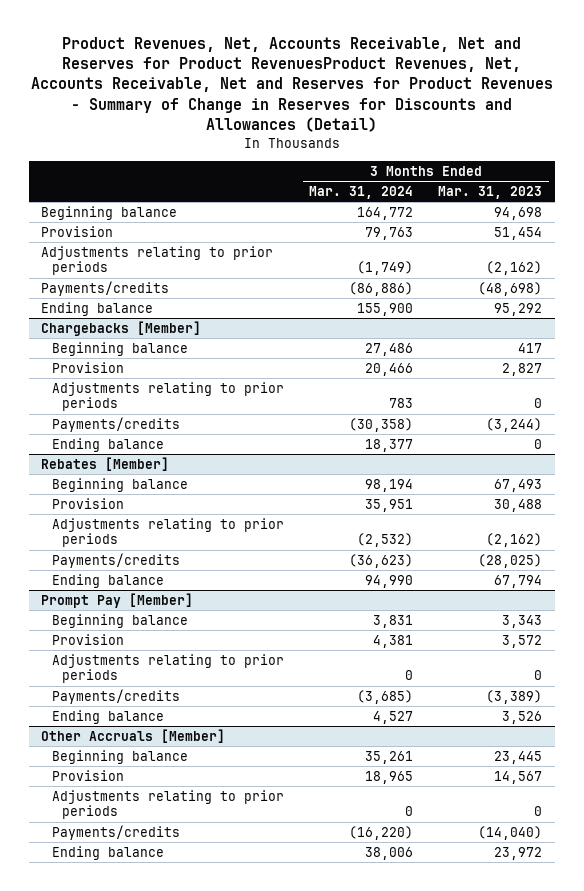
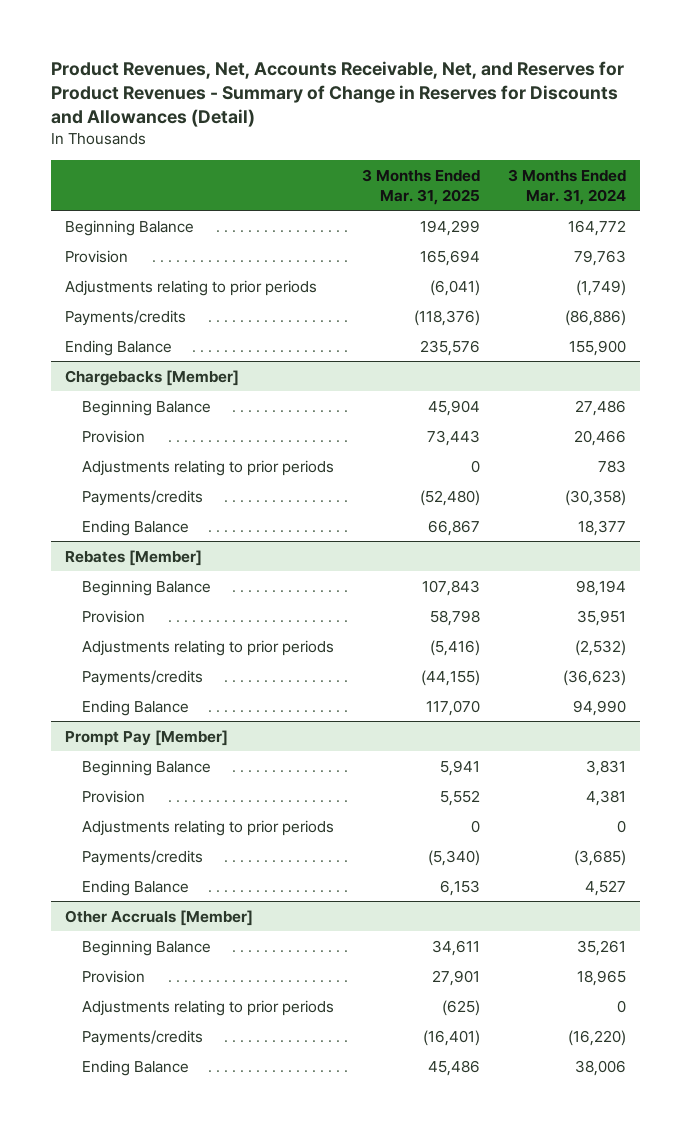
- Product Revenues, Net, Accounts Receivable, Net and Reserves for Product RevenuesProduct Revenues, Net, Accounts Receivable, Net and Reserves for Product Revenues - Summary of Change in Reserves for Discounts and Allowances (Detail)
+ Product Revenues, Net, Accounts Receivable, Net, and Reserves for Product Revenues - Summary of Change in Reserves for Discounts and Allowances (Detail)
- | 3 Months Ended Mar. 31, 2024 | 3 Months Ended Mar. 31, 2023
+ | 3 Months Ended Mar. 31, 2025 | 3 Months Ended Mar. 31, 2024
- Beginning balance | 164,772 | 94,698
+ Beginning Balance | 194,299 | 164,772
- Ending balance | 155,900 | 95,292
+ Ending Balance | 235,576 | 155,900
@ Chargebacks [Member]
- Beginning balance | 27,486 | 417
+ Beginning Balance | 45,904 | 27,486
- Ending balance | 18,377 | 0
+ Ending Balance | 66,867 | 18,377
@ Rebates [Member]
- Beginning balance | 98,194 | 67,493
+ Beginning Balance | 107,843 | 98,194
- Ending balance | 94,990 | 67,794
+ Ending Balance | 117,070 | 94,990
@ Prompt Pay [Member]
- Beginning balance | 3,831 | 3,343
+ Beginning Balance | 5,941 | 3,831
- Ending balance | 4,527 | 3,526
+ Ending Balance | 6,153 | 4,527
@ Other Accruals [Member]
- Beginning balance | 35,261 | 23,445
+ Beginning Balance | 34,611 | 35,261
- Ending balance | 38,006 | 23,972
+ Ending Balance | 45,486 | 38,006

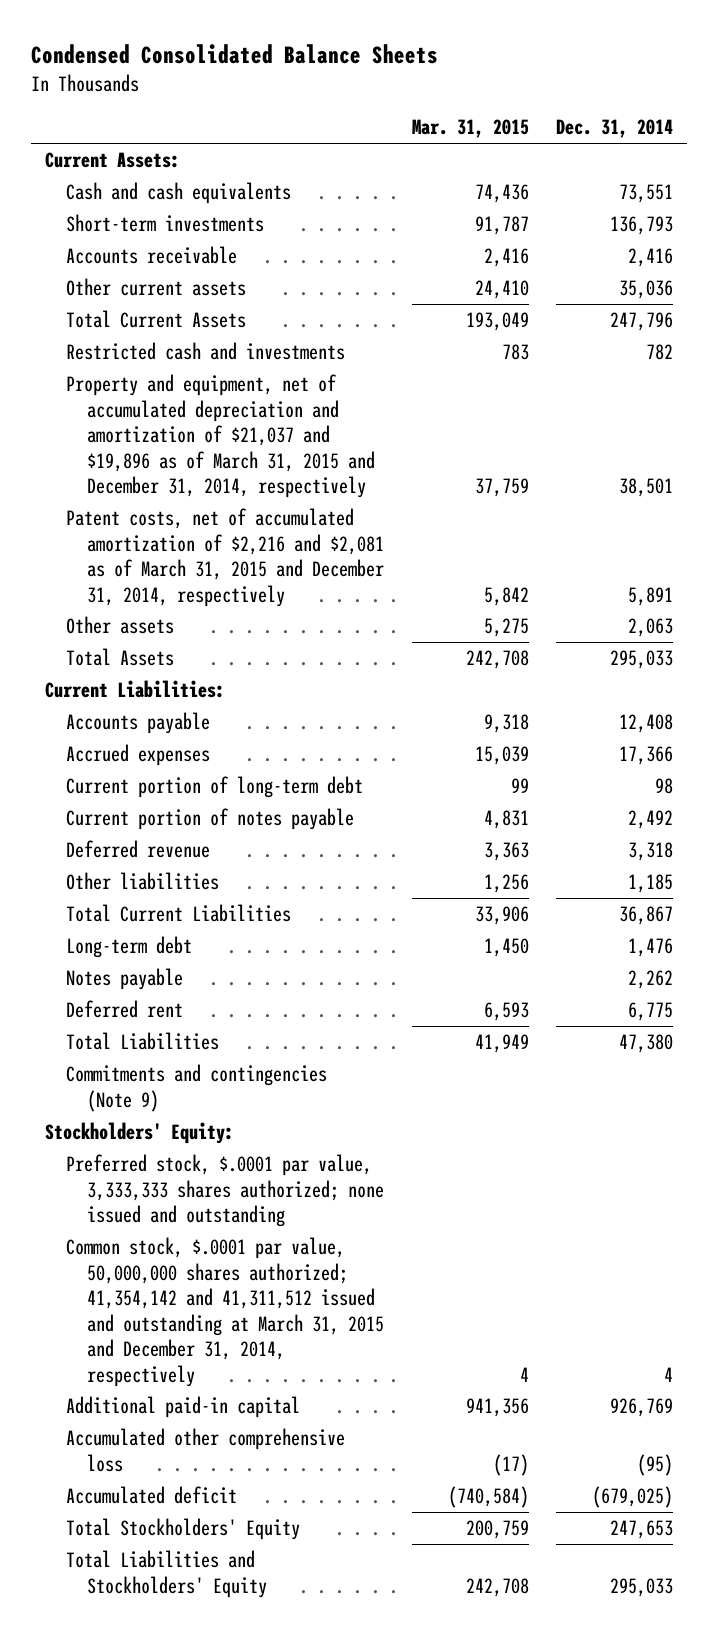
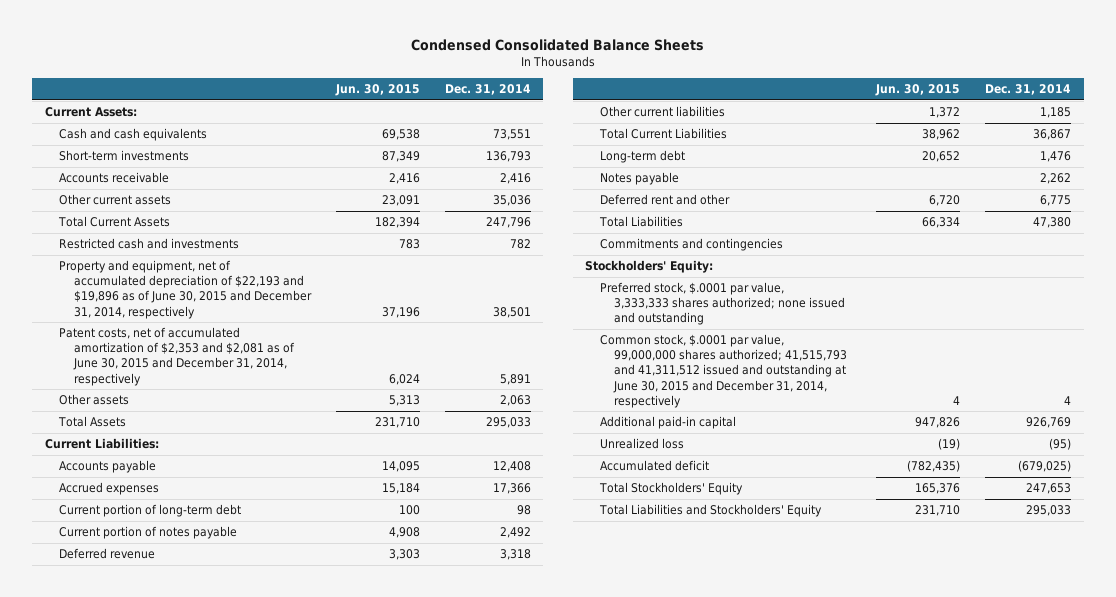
- | Mar. 31, 2015 | Dec. 31, 2014
+ | Jun. 30, 2015 | Dec. 31, 2014
- Property and equipment, net of accumulated depreciation and amortization of $21,037 and $19,896 as of March 31, 2015 and December 31, 2014, respectively | 37,759 | 38,501
- Patent costs, net of accumulated amortization of $2,216 and $2,081 as of March 31, 2015 and December 31, 2014, respectively | 5,842 | 5,891
+ Property and equipment, net of accumulated depreciation of $22,193 and $19,896 as of June 30, 2015 and December 31, 2014, respectively | 37,196 | 38,501
+ Patent costs, net of accumulated amortization of $2,353 and $2,081 as of June 30, 2015 and December 31, 2014, respectively | 6,024 | 5,891
- Other liabilities | 1,256 | 1,185
+ Other current liabilities | 1,372 | 1,185
- Deferred rent | 6,593 | 6,775
+ Deferred rent and other | 6,720 | 6,775
- Commitments and contingencies (Note 9)
+ Commitments and contingencies
- Common stock, $.0001 par value, 50,000,000 shares authorized; 41,354,142 and 41,311,512 issued and outstanding at March 31, 2015 and December 31, 2014, respectively | 4 | 4
+ Common stock, $.0001 par value, 99,000,000 shares authorized; 41,515,793 and 41,311,512 issued and outstanding at June 30, 2015 and December 31, 2014, respectively | 4 | 4
- Accumulated other comprehensive loss | (17) | (95)
+ Unrealized loss | (19) | (95)

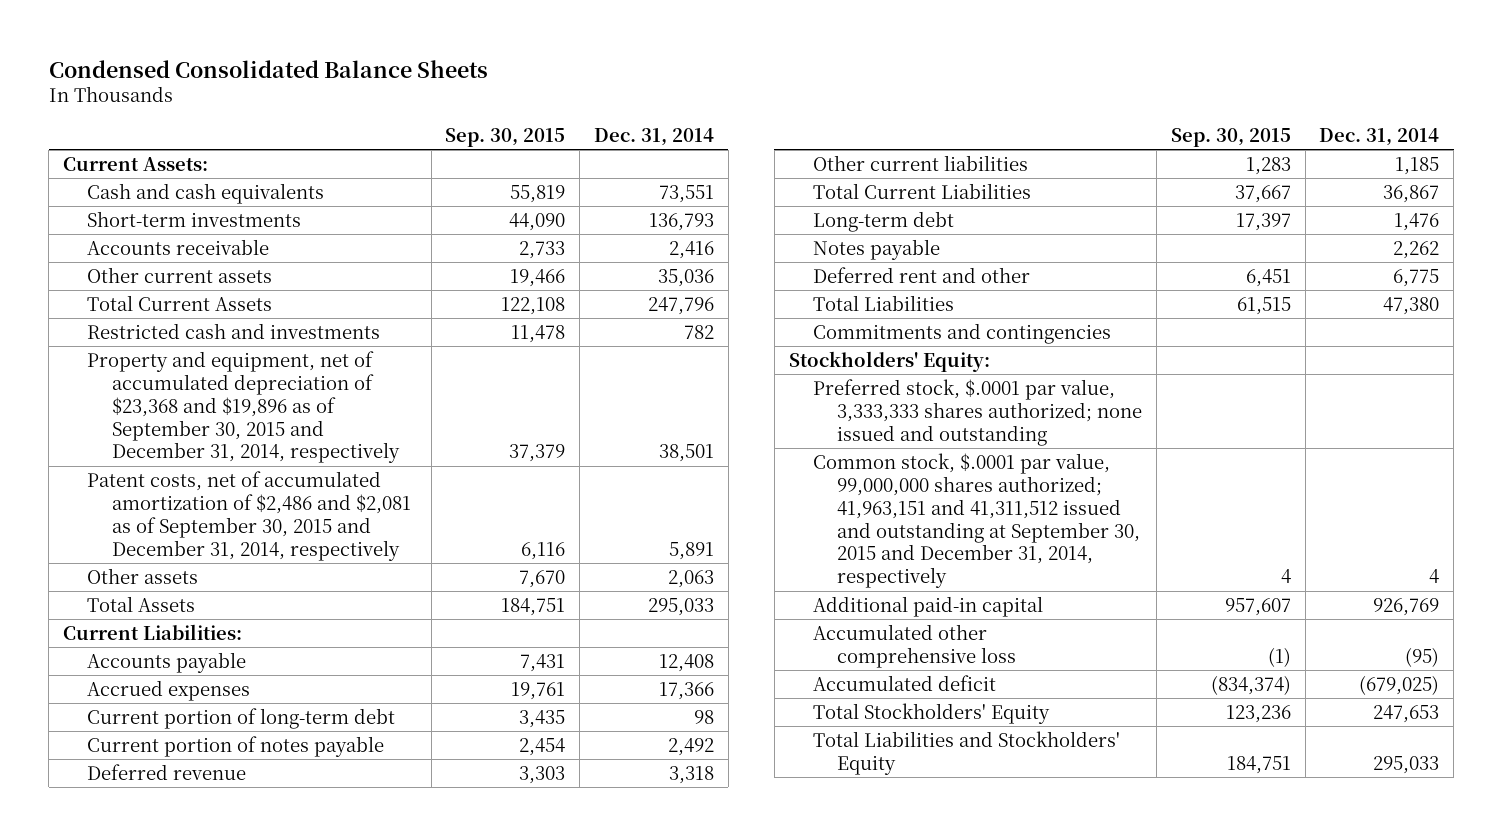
- | Jun. 30, 2015 | Dec. 31, 2014
+ | Sep. 30, 2015 | Dec. 31, 2014
- Property and equipment, net of accumulated depreciation of $22,193 and $19,896 as of June 30, 2015 and December 31, 2014, respectively | 37,196 | 38,501
- Patent costs, net of accumulated amortization of $2,353 and $2,081 as of June 30, 2015 and December 31, 2014, respectively | 6,024 | 5,891
+ Property and equipment, net of accumulated depreciation of $23,368 and $19,896 as of September 30, 2015 and December 31, 2014, respectively | 37,379 | 38,501
+ Patent costs, net of accumulated amortization of $2,486 and $2,081 as of September 30, 2015 and December 31, 2014, respectively | 6,116 | 5,891
- Common stock, $.0001 par value, 99,000,000 shares authorized; 41,515,793 and 41,311,512 issued and outstanding at June 30, 2015 and December 31, 2014, respectively | 4 | 4
+ Common stock, $.0001 par value, 99,000,000 shares authorized; 41,963,151 and 41,311,512 issued and outstanding at September 30, 2015 and December 31, 2014, respectively | 4 | 4
- Unrealized loss | (19) | (95)
+ Accumulated other comprehensive loss | (1) | (95)

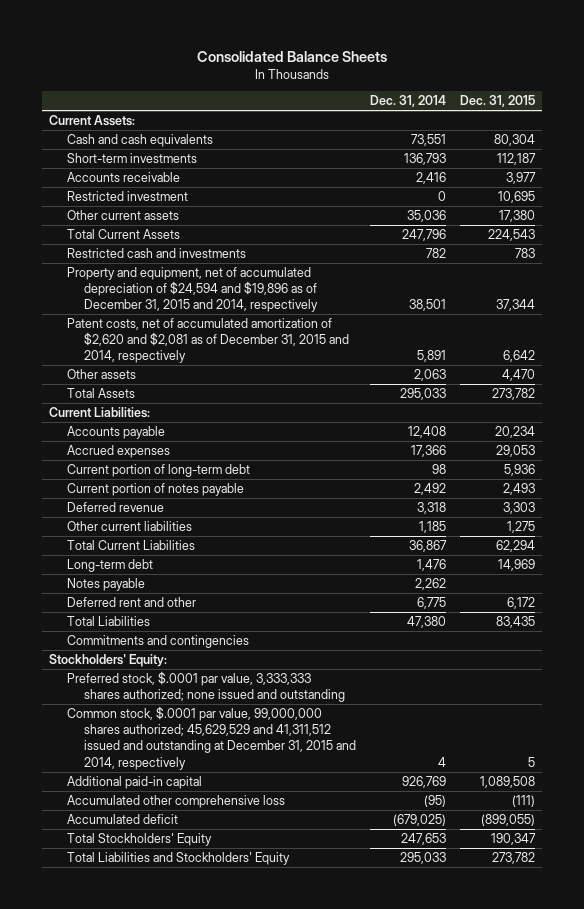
- Condensed Consolidated Balance Sheets
+ Consolidated Balance Sheets
- | Sep. 30, 2015 | Dec. 31, 2014
+ | Dec. 31, 2014 | Dec. 31, 2015
+ Restricted investment | 0 | 10,695
- Property and equipment, net of accumulated depreciation of $23,368 and $19,896 as of September 30, 2015 and December 31, 2014, respectively | 37,379 | 38,501
- Patent costs, net of accumulated amortization of $2,486 and $2,081 as of September 30, 2015 and December 31, 2014, respectively | 6,116 | 5,891
+ Property and equipment, net of accumulated depreciation of $24,594 and $19,896 as of December 31, 2015 and 2014, respectively | 38,501 | 37,344
+ Patent costs, net of accumulated amortization of $2,620 and $2,081 as of December 31, 2015 and 2014, respectively | 5,891 | 6,642
- Common stock, $.0001 par value, 99,000,000 shares authorized; 41,963,151 and 41,311,512 issued and outstanding at September 30, 2015 and December 31, 2014, respectively | 4 | 4
+ Common stock, $.0001 par value, 99,000,000 shares authorized; 45,629,529 and 41,311,512 issued and outstanding at December 31, 2015 and 2014, respectively | 4 | 5

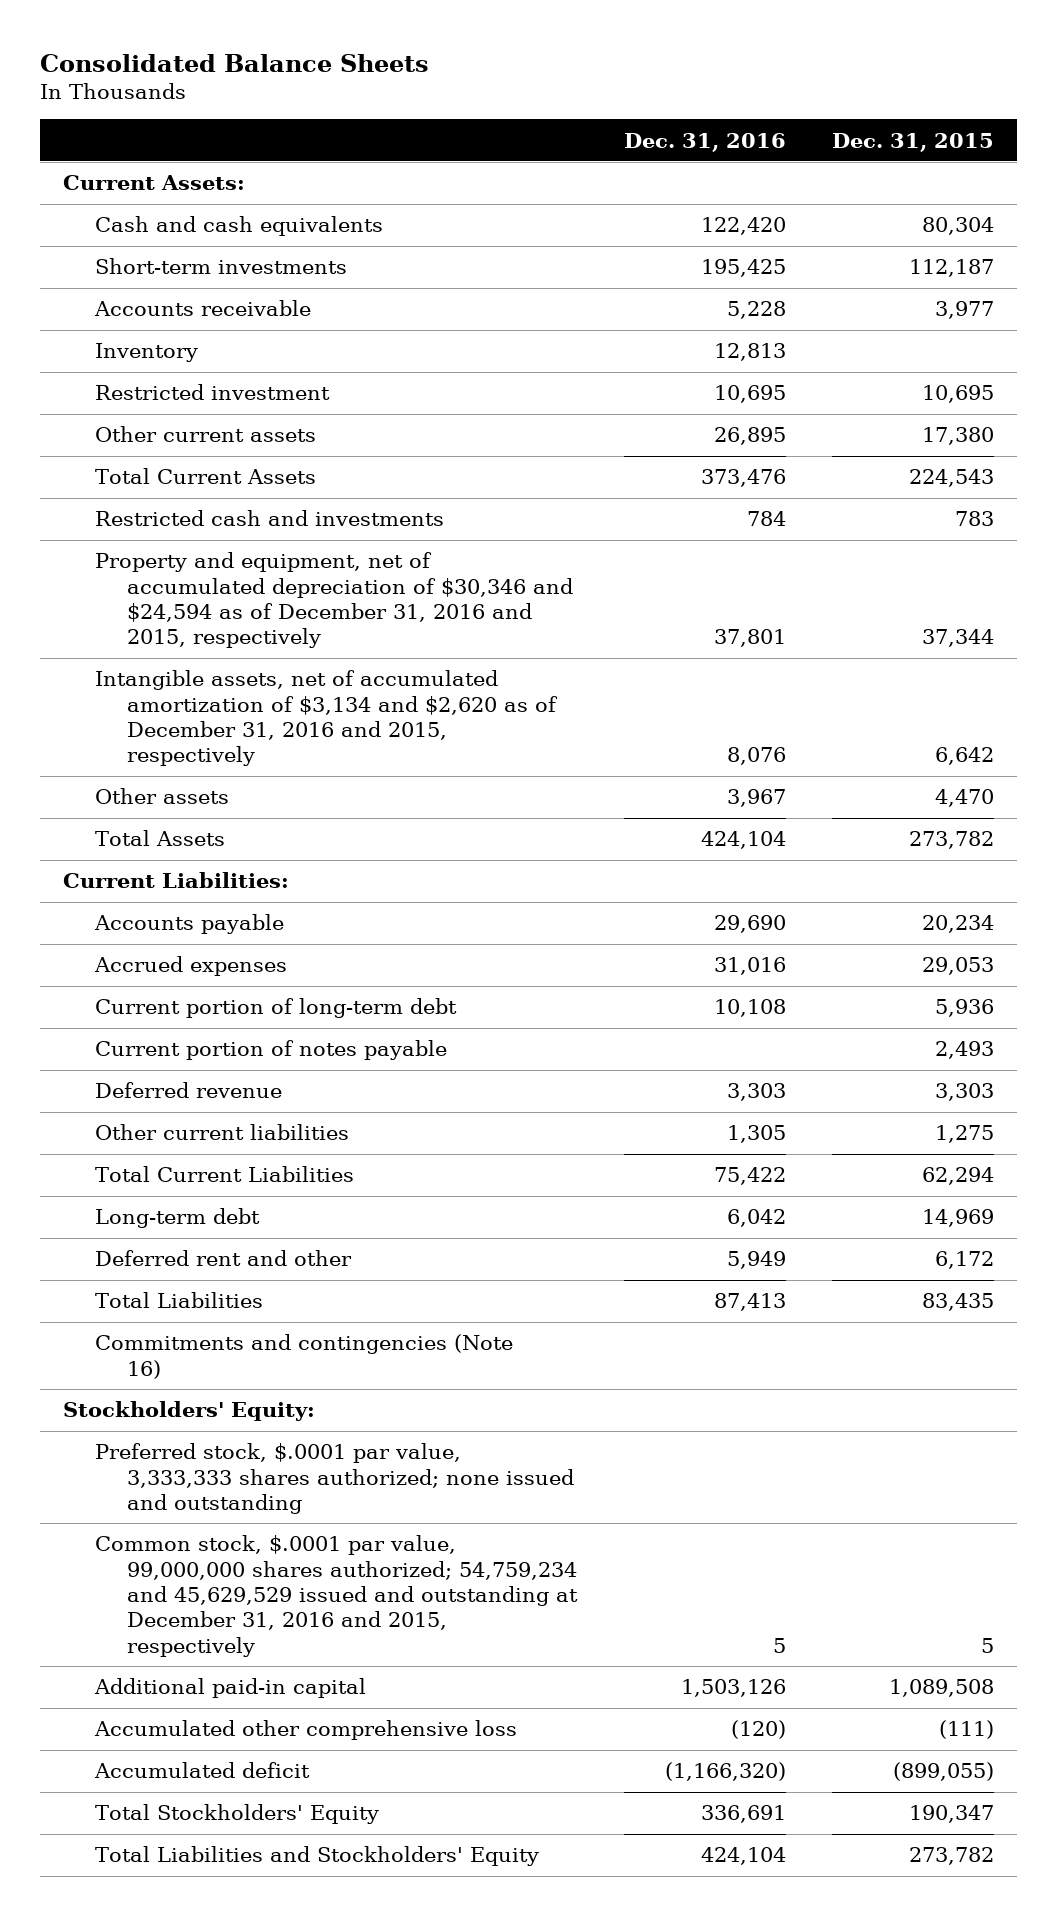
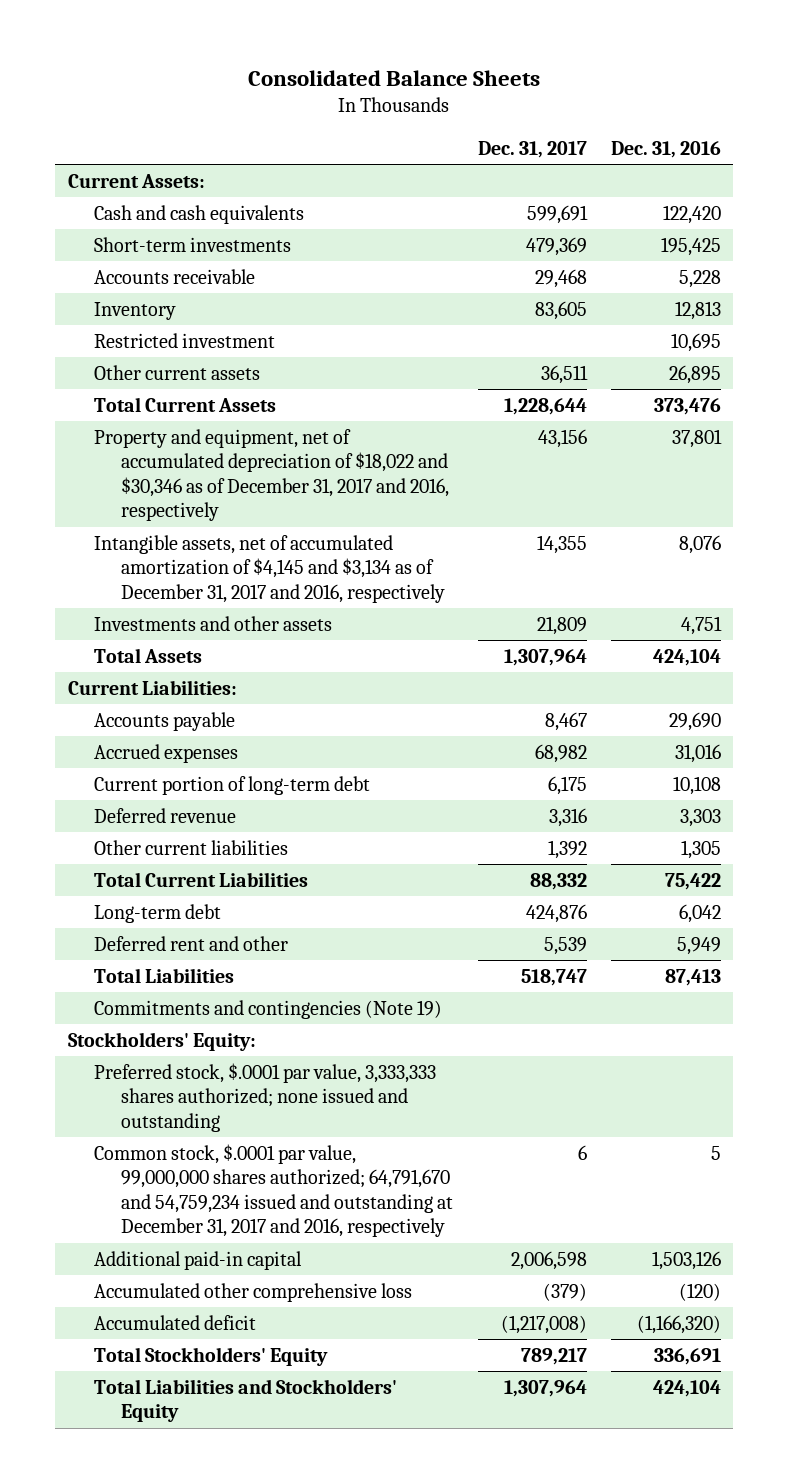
- | Dec. 31, 2016 | Dec. 31, 2015
+ | Dec. 31, 2017 | Dec. 31, 2016
- Restricted cash and investments | 784 | 783
- Property and equipment, net of accumulated depreciation of $30,346 and $24,594 as of December 31, 2016 and 2015, respectively | 37,801 | 37,344
- Intangible assets, net of accumulated amortization of $3,134 and $2,620 as of December 31, 2016 and 2015, respectively | 8,076 | 6,642
- Other assets | 3,967 | 4,470
+ Property and equipment, net of accumulated depreciation of $18,022 and $30,346 as of December 31, 2017 and 2016, respectively | 43,156 | 37,801
+ Intangible assets, net of accumulated amortization of $4,145 and $3,134 as of December 31, 2017 and 2016, respectively | 14,355 | 8,076
+ Investments and other assets | 21,809 | 4,751
- Current portion of notes payable | | 2,493
- Commitments and contingencies (Note 16)
+ Commitments and contingencies (Note 19)
- Common stock, $.0001 par value, 99,000,000 shares authorized; 54,759,234 and 45,629,529 issued and outstanding at December 31, 2016 and 2015, respectively | 5 | 5
+ Common stock, $.0001 par value, 99,000,000 shares authorized; 64,791,670 and 54,759,234 issued and outstanding at December 31, 2017 and 2016, respectively | 6 | 5

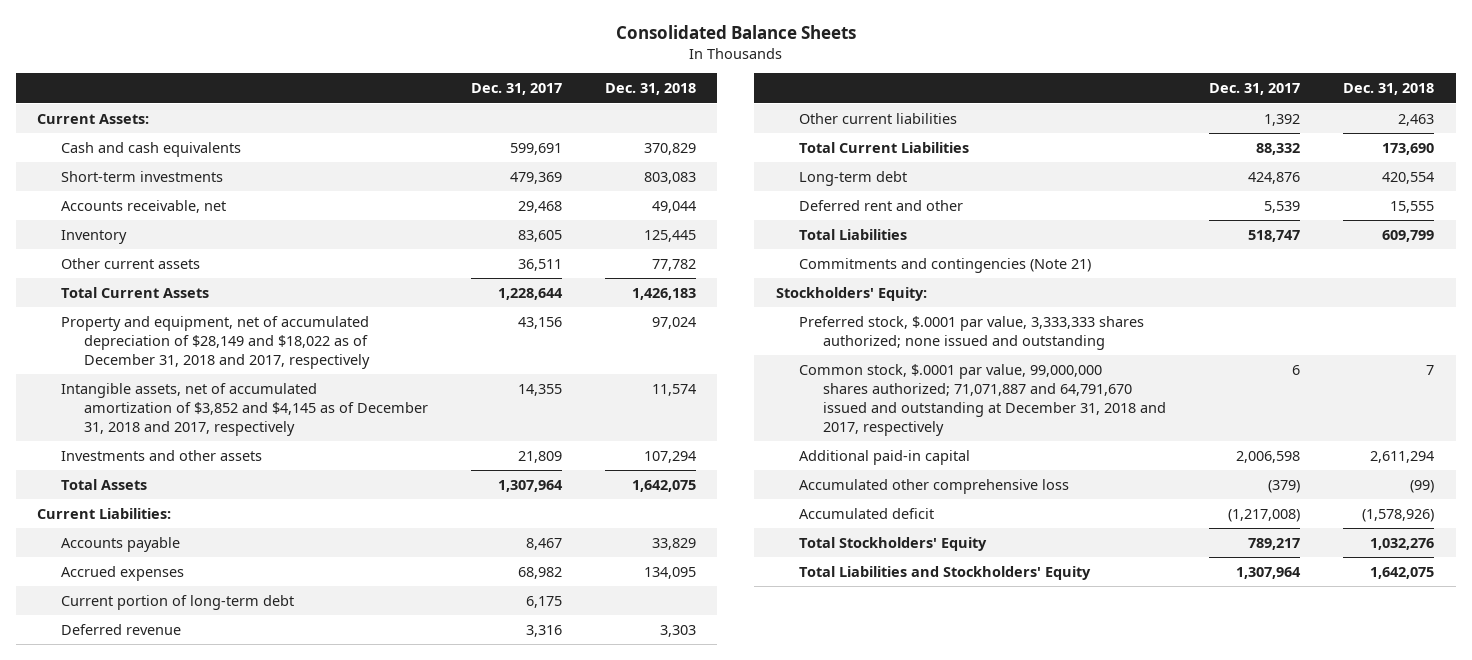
- | Dec. 31, 2017 | Dec. 31, 2016
+ | Dec. 31, 2017 | Dec. 31, 2018
- Accounts receivable | 29,468 | 5,228
+ Accounts receivable, net | 29,468 | 49,044
- Restricted investment | | 10,695
- Property and equipment, net of accumulated depreciation of $18,022 and $30,346 as of December 31, 2017 and 2016, respectively | 43,156 | 37,801
- Intangible assets, net of accumulated amortization of $4,145 and $3,134 as of December 31, 2017 and 2016, respectively | 14,355 | 8,076
+ Property and equipment, net of accumulated depreciation of $28,149 and $18,022 as of December 31, 2018 and 2017, respectively | 43,156 | 97,024
+ Intangible assets, net of accumulated amortization of $3,852 and $4,145 as of December 31, 2018 and 2017, respectively | 14,355 | 11,574
- Commitments and contingencies (Note 19)
+ Commitments and contingencies (Note 21)
- Common stock, $.0001 par value, 99,000,000 shares authorized; 64,791,670 and 54,759,234 issued and outstanding at December 31, 2017 and 2016, respectively | 6 | 5
+ Common stock, $.0001 par value, 99,000,000 shares authorized; 71,071,887 and 64,791,670 issued and outstanding at December 31, 2018 and 2017, respectively | 6 | 7

